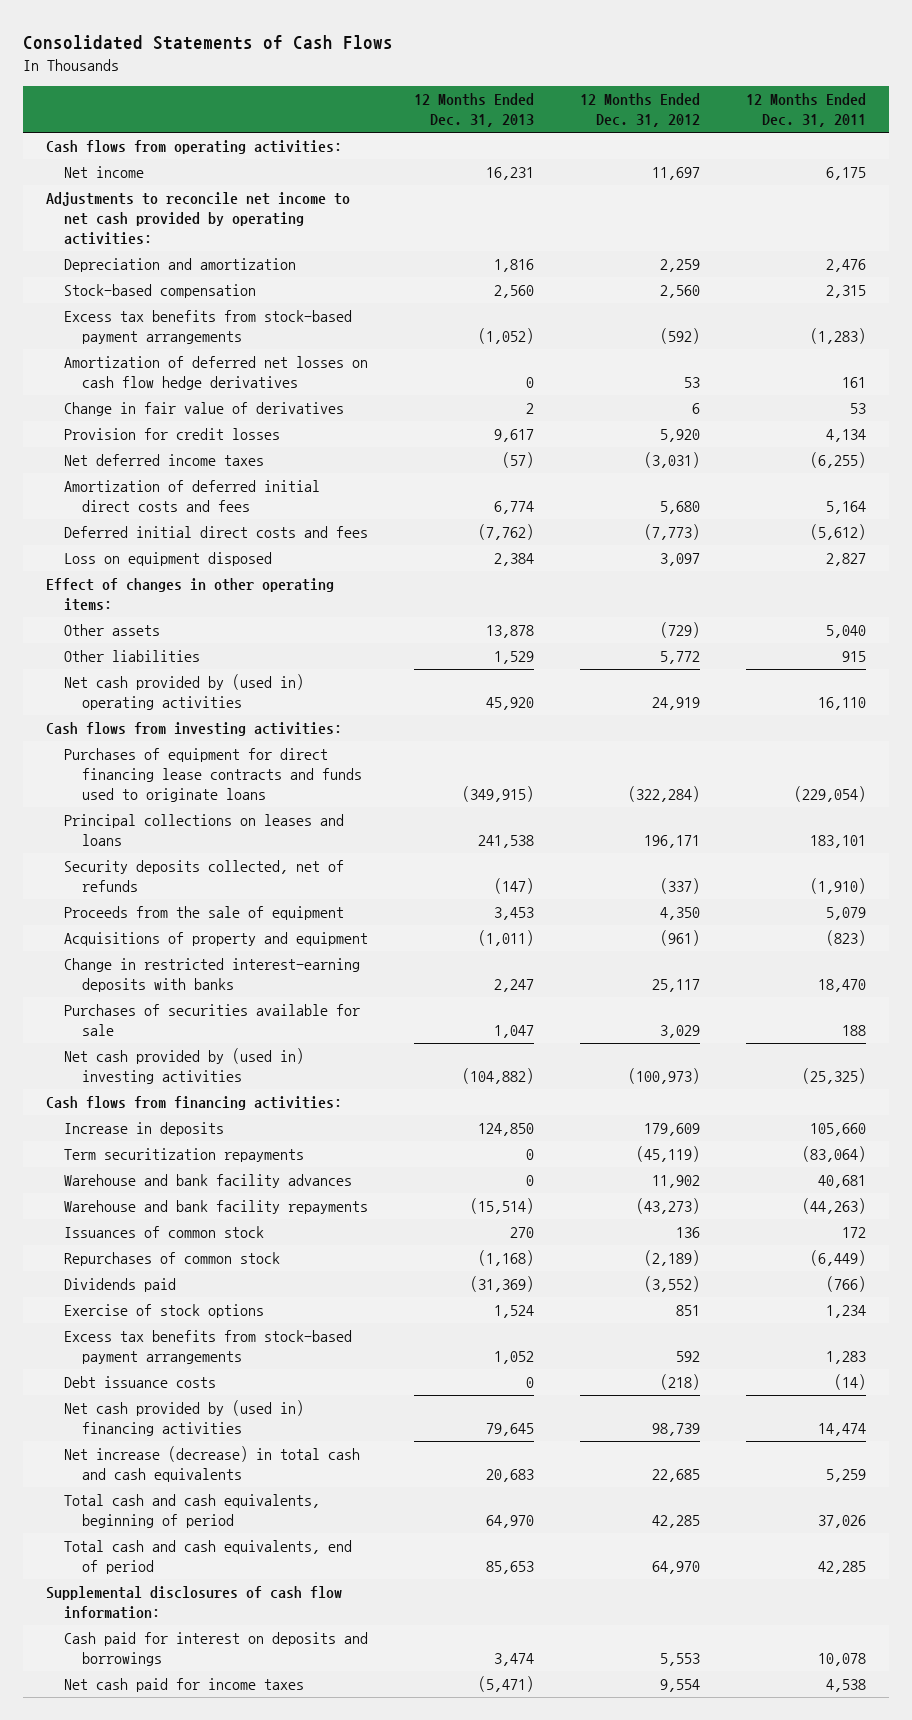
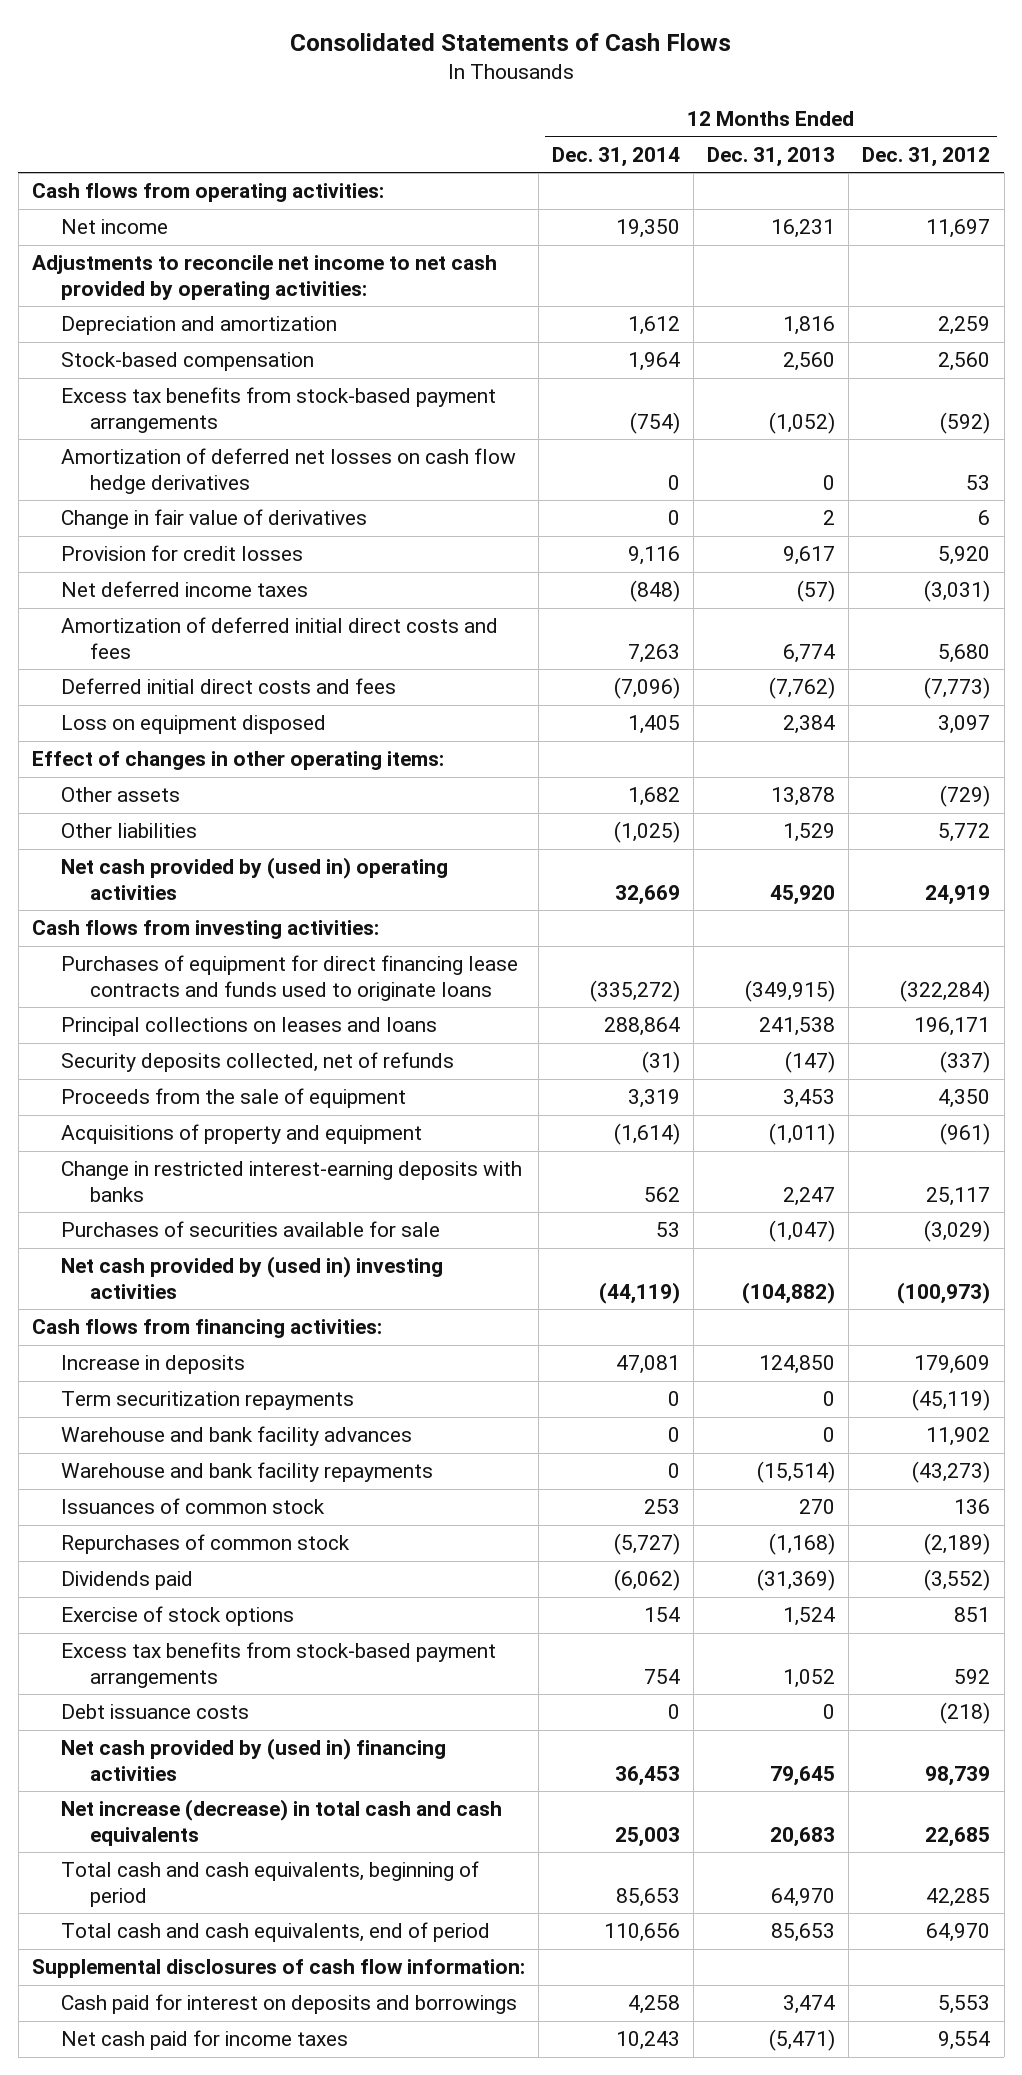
- | 12 Months Ended Dec. 31, 2013 | 12 Months Ended Dec. 31, 2012 | 12 Months Ended Dec. 31, 2011
+ | 12 Months Ended Dec. 31, 2014 | 12 Months Ended Dec. 31, 2013 | 12 Months Ended Dec. 31, 2012
- Purchases of securities available for sale | 1,047 | 3,029 | 188
+ Purchases of securities available for sale | 53 | (1,047) | (3,029)

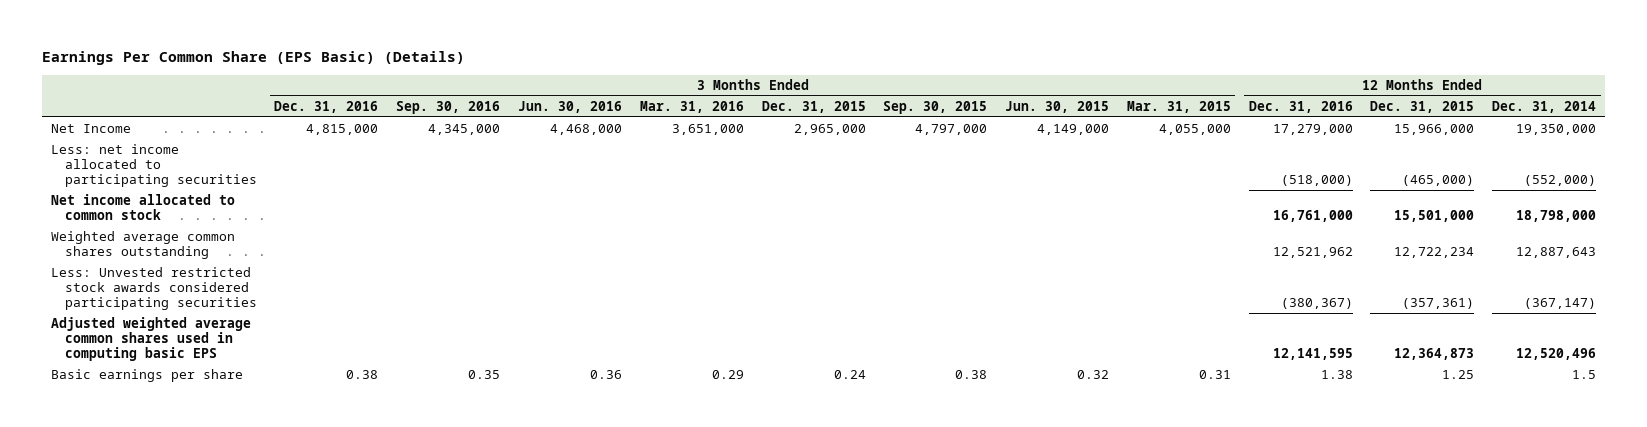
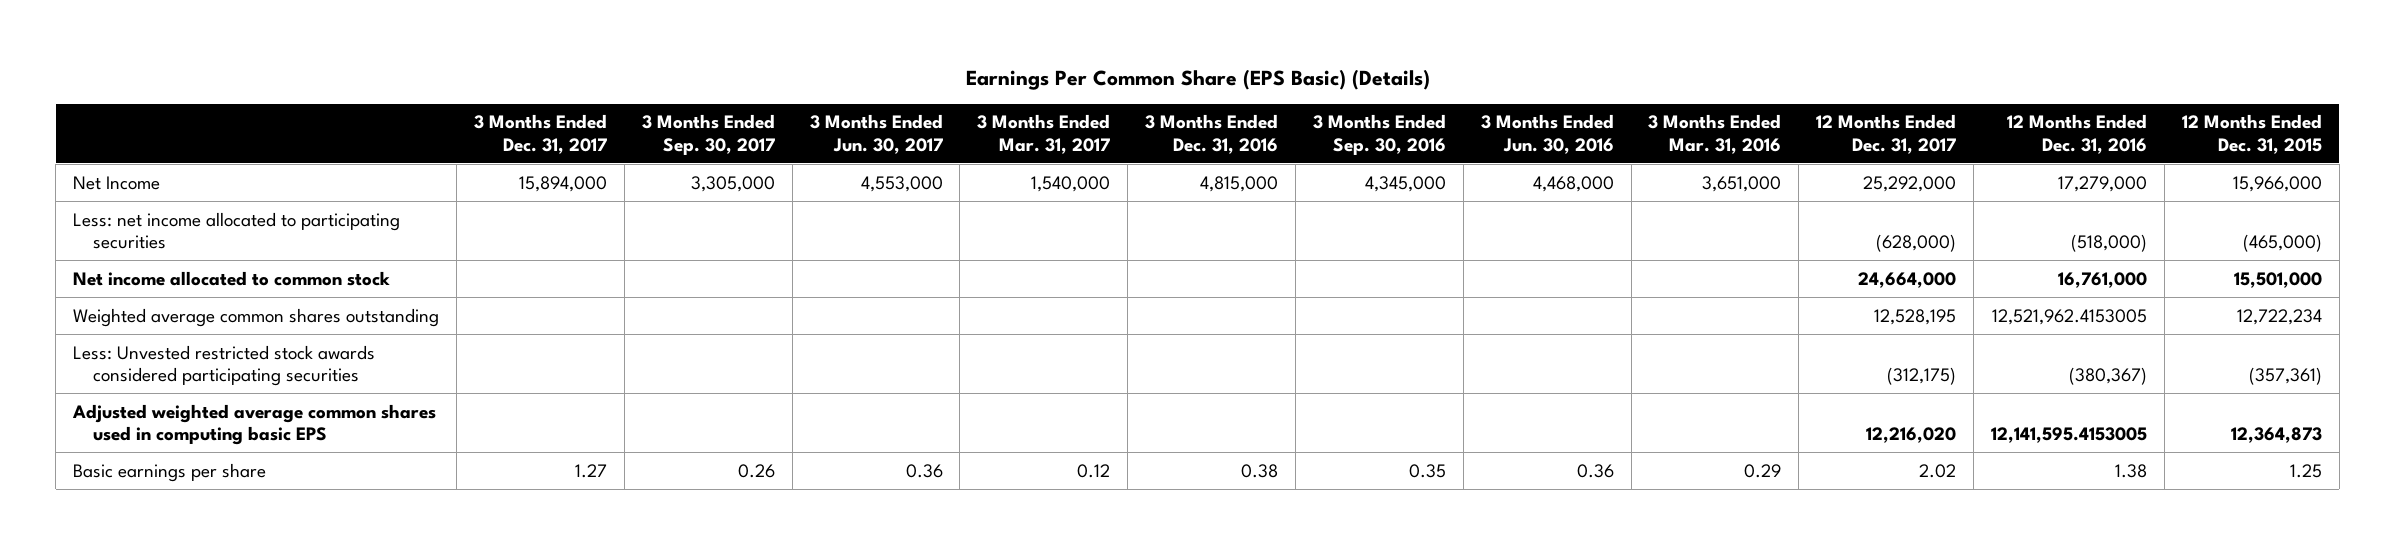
- | 3 Months Ended Dec. 31, 2016 | 3 Months Ended Sep. 30, 2016 | 3 Months Ended Jun. 30, 2016 | 3 Months Ended Mar. 31, 2016 | 3 Months Ended Dec. 31, 2015 | 3 Months Ended Sep. 30, 2015 | 3 Months Ended Jun. 30, 2015 | 3 Months Ended Mar. 31, 2015 | 12 Months Ended Dec. 31, 2016 | 12 Months Ended Dec. 31, 2015 | 12 Months Ended Dec. 31, 2014
+ | 3 Months Ended Dec. 31, 2017 | 3 Months Ended Sep. 30, 2017 | 3 Months Ended Jun. 30, 2017 | 3 Months Ended Mar. 31, 2017 | 3 Months Ended Dec. 31, 2016 | 3 Months Ended Sep. 30, 2016 | 3 Months Ended Jun. 30, 2016 | 3 Months Ended Mar. 31, 2016 | 12 Months Ended Dec. 31, 2017 | 12 Months Ended Dec. 31, 2016 | 12 Months Ended Dec. 31, 2015
- Weighted average common shares outstanding | | | | | | | | | 12,521,962 | 12,722,234 | 12,887,643
+ Weighted average common shares outstanding | | | | | | | | | 12,528,195 | 12,521,962.4153005 | 12,722,234
- Adjusted weighted average common shares used in computing basic EPS | | | | | | | | | 12,141,595 | 12,364,873 | 12,520,496
+ Adjusted weighted average common shares used in computing basic EPS | | | | | | | | | 12,216,020 | 12,141,595.4153005 | 12,364,873

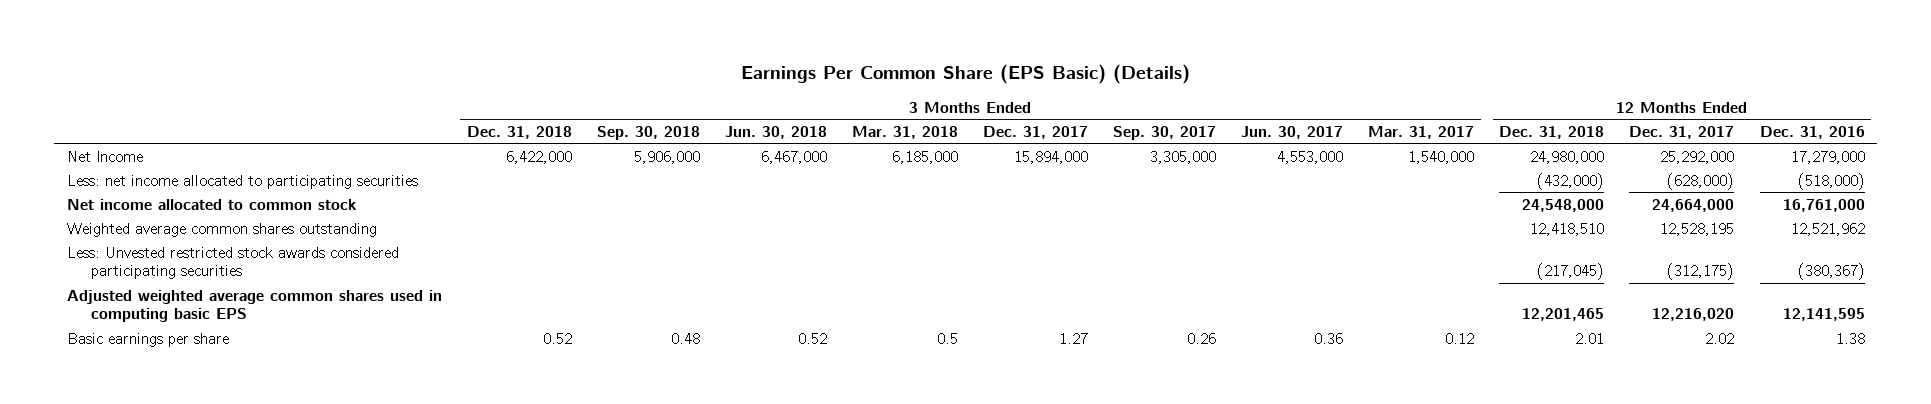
- | 3 Months Ended Dec. 31, 2017 | 3 Months Ended Sep. 30, 2017 | 3 Months Ended Jun. 30, 2017 | 3 Months Ended Mar. 31, 2017 | 3 Months Ended Dec. 31, 2016 | 3 Months Ended Sep. 30, 2016 | 3 Months Ended Jun. 30, 2016 | 3 Months Ended Mar. 31, 2016 | 12 Months Ended Dec. 31, 2017 | 12 Months Ended Dec. 31, 2016 | 12 Months Ended Dec. 31, 2015
+ | 3 Months Ended Dec. 31, 2018 | 3 Months Ended Sep. 30, 2018 | 3 Months Ended Jun. 30, 2018 | 3 Months Ended Mar. 31, 2018 | 3 Months Ended Dec. 31, 2017 | 3 Months Ended Sep. 30, 2017 | 3 Months Ended Jun. 30, 2017 | 3 Months Ended Mar. 31, 2017 | 12 Months Ended Dec. 31, 2018 | 12 Months Ended Dec. 31, 2017 | 12 Months Ended Dec. 31, 2016
- Weighted average common shares outstanding | | | | | | | | | 12,528,195 | 12,521,962.4153005 | 12,722,234
+ Weighted average common shares outstanding | | | | | | | | | 12,418,510 | 12,528,195 | 12,521,962
- Adjusted weighted average common shares used in computing basic EPS | | | | | | | | | 12,216,020 | 12,141,595.4153005 | 12,364,873
+ Adjusted weighted average common shares used in computing basic EPS | | | | | | | | | 12,201,465 | 12,216,020 | 12,141,595

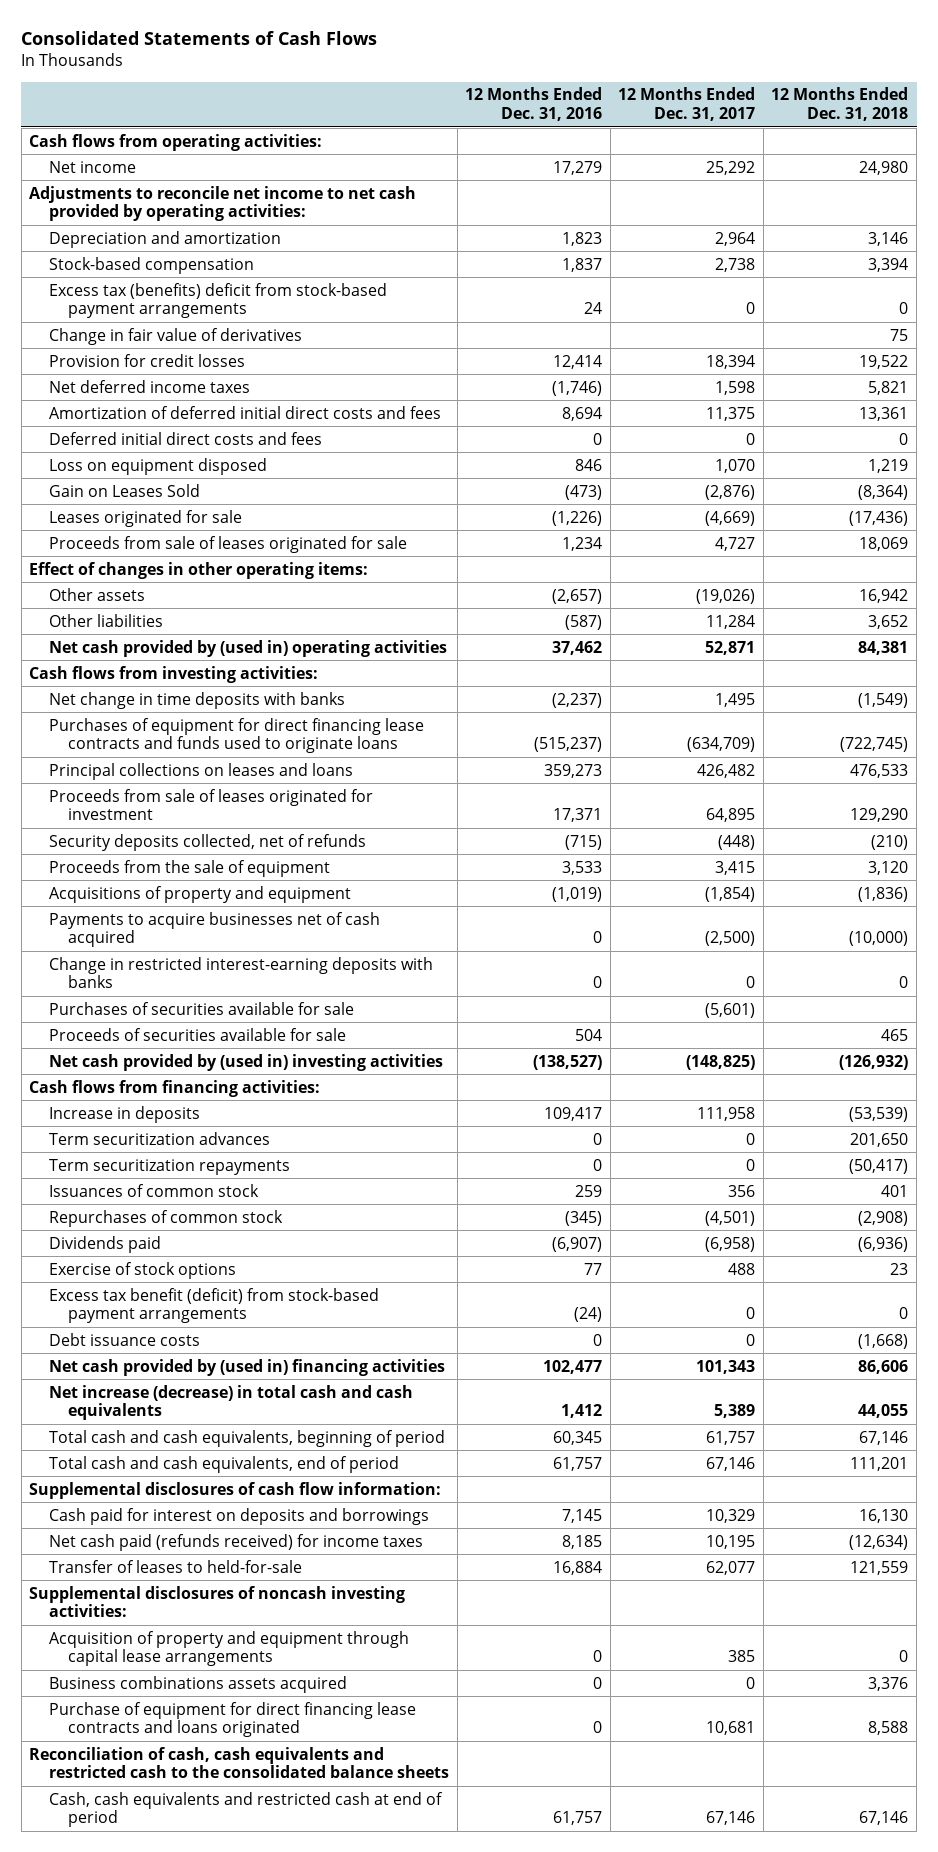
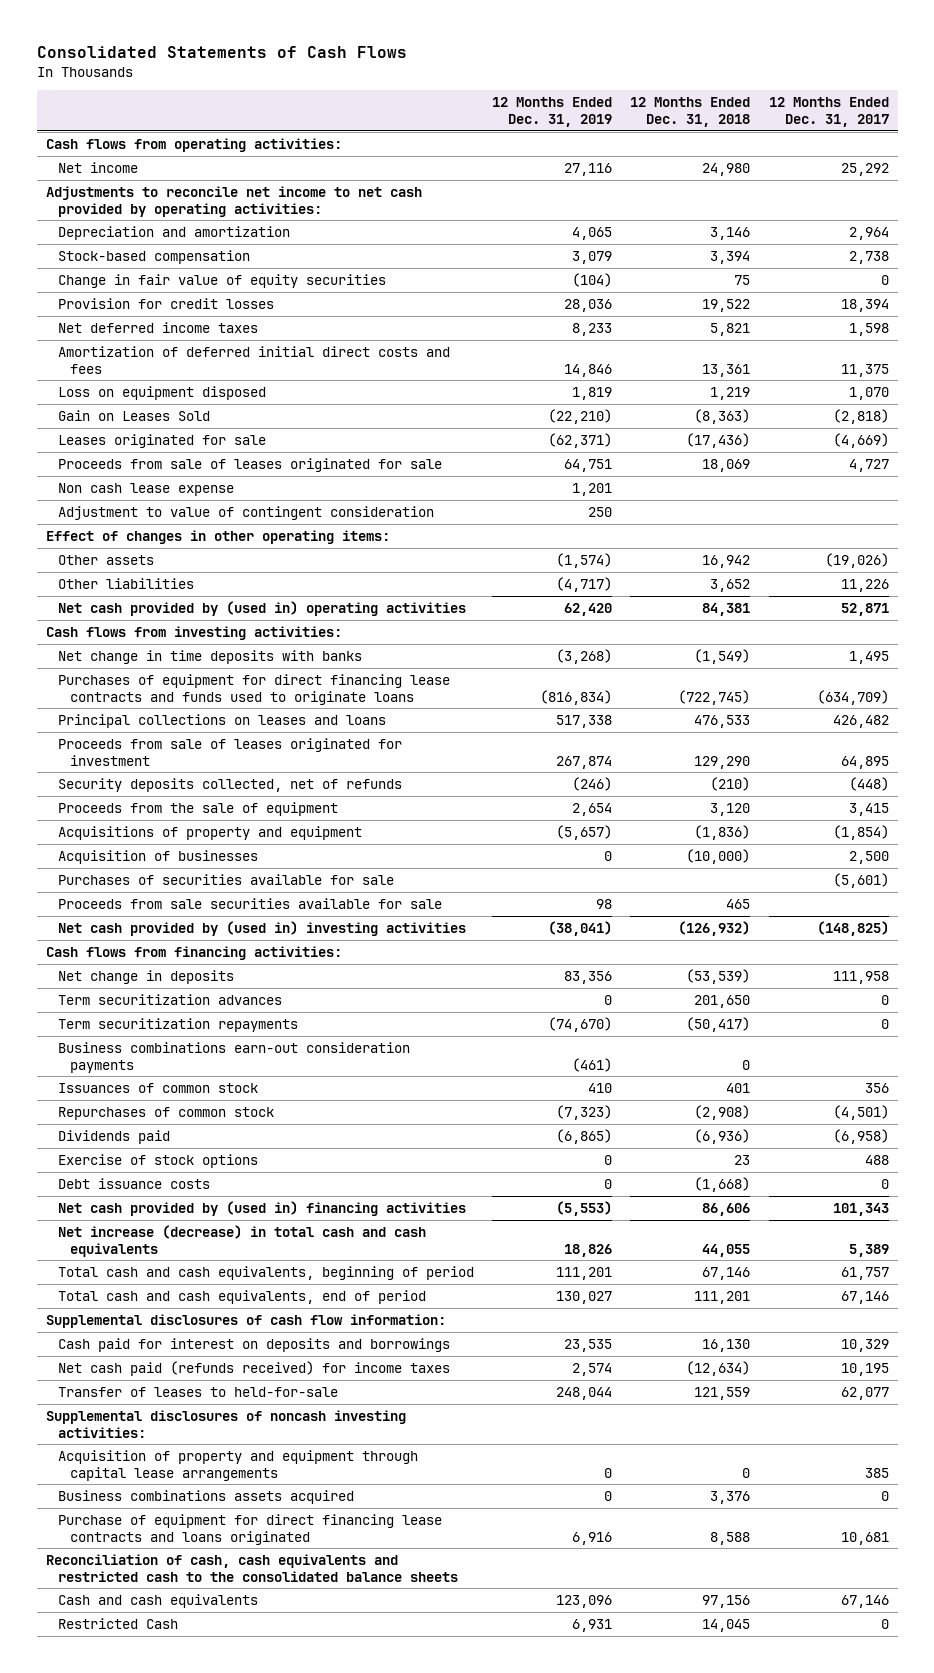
- | 12 Months Ended Dec. 31, 2016 | 12 Months Ended Dec. 31, 2017 | 12 Months Ended Dec. 31, 2018
+ | 12 Months Ended Dec. 31, 2019 | 12 Months Ended Dec. 31, 2018 | 12 Months Ended Dec. 31, 2017
- Excess tax (benefits) deficit from stock-based payment arrangements | 24 | 0 | 0
- Change in fair value of derivatives | | | 75
+ Change in fair value of equity securities | (104) | 75 | 0
- Deferred initial direct costs and fees | 0 | 0 | 0
- Gain on Leases Sold | (473) | (2,876) | (8,364)
+ Gain on Leases Sold | (22,210) | (8,363) | (2,818)
+ Non cash lease expense | 1,201 | |
+ Adjustment to value of contingent consideration | 250 | |
- Other liabilities | (587) | 11,284 | 3,652
+ Other liabilities | (4,717) | 3,652 | 11,226
- Payments to acquire businesses net of cash acquired | 0 | (2,500) | (10,000)
- Change in restricted interest-earning deposits with banks | 0 | 0 | 0
+ Acquisition of businesses | 0 | (10,000) | 2,500
- Proceeds of securities available for sale | 504 | | 465
+ Proceeds from sale securities available for sale | 98 | 465 |
- Increase in deposits | 109,417 | 111,958 | (53,539)
+ Net change in deposits | 83,356 | (53,539) | 111,958
+ Business combinations earn-out consideration payments | (461) | 0 |
- Excess tax benefit (deficit) from stock-based payment arrangements | (24) | 0 | 0
- Cash, cash equivalents and restricted cash at end of period | 61,757 | 67,146 | 67,146
+ Cash and cash equivalents | 123,096 | 97,156 | 67,146
+ Restricted Cash | 6,931 | 14,045 | 0

